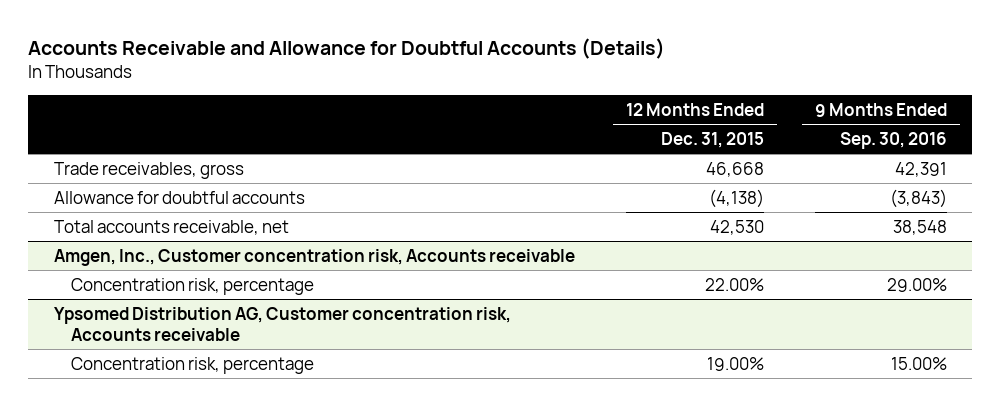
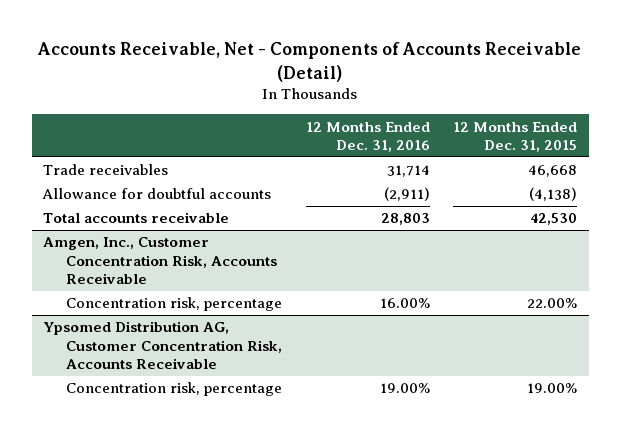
- Accounts Receivable and Allowance for Doubtful Accounts (Details)
+ Accounts Receivable, Net - Components of Accounts Receivable (Detail)
- | 12 Months Ended Dec. 31, 2015 | 9 Months Ended Sep. 30, 2016
+ | 12 Months Ended Dec. 31, 2016 | 12 Months Ended Dec. 31, 2015
- Trade receivables, gross | 46,668 | 42,391
+ Trade receivables | 31,714 | 46,668
- Total accounts receivable, net | 42,530 | 38,548
- Amgen, Inc., Customer concentration risk, Accounts receivable
+ Total accounts receivable | 28,803 | 42,530
+ Amgen, Inc., Customer Concentration Risk, Accounts Receivable
- Ypsomed Distribution AG, Customer concentration risk, Accounts receivable
+ Ypsomed Distribution AG, Customer Concentration Risk, Accounts Receivable

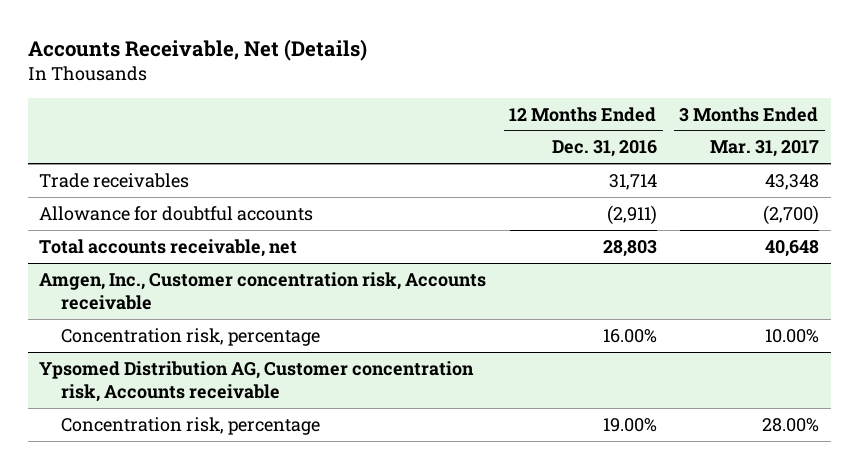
- Accounts Receivable, Net - Components of Accounts Receivable (Detail)
+ Accounts Receivable, Net (Details)
- | 12 Months Ended Dec. 31, 2016 | 12 Months Ended Dec. 31, 2015
+ | 12 Months Ended Dec. 31, 2016 | 3 Months Ended Mar. 31, 2017
- Total accounts receivable | 28,803 | 42,530
- Amgen, Inc., Customer Concentration Risk, Accounts Receivable
+ Total accounts receivable, net | 28,803 | 40,648
+ Amgen, Inc., Customer concentration risk, Accounts receivable
- Ypsomed Distribution AG, Customer Concentration Risk, Accounts Receivable
+ Ypsomed Distribution AG, Customer concentration risk, Accounts receivable

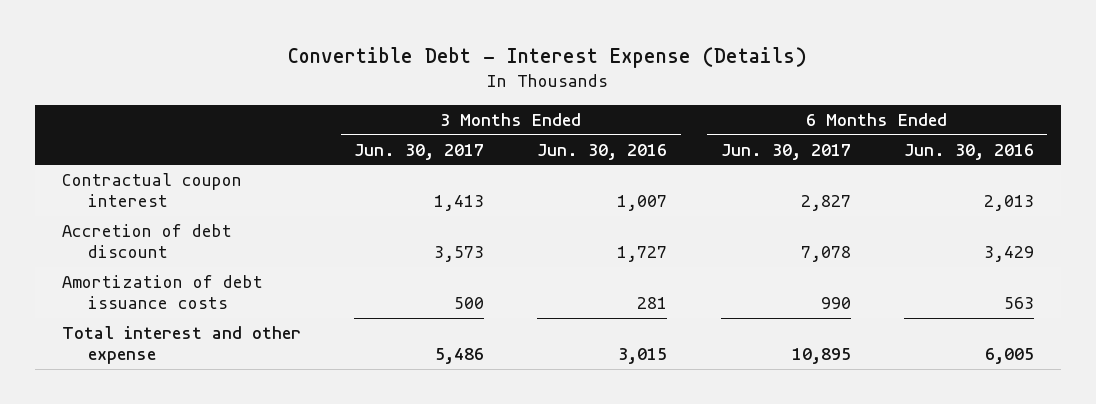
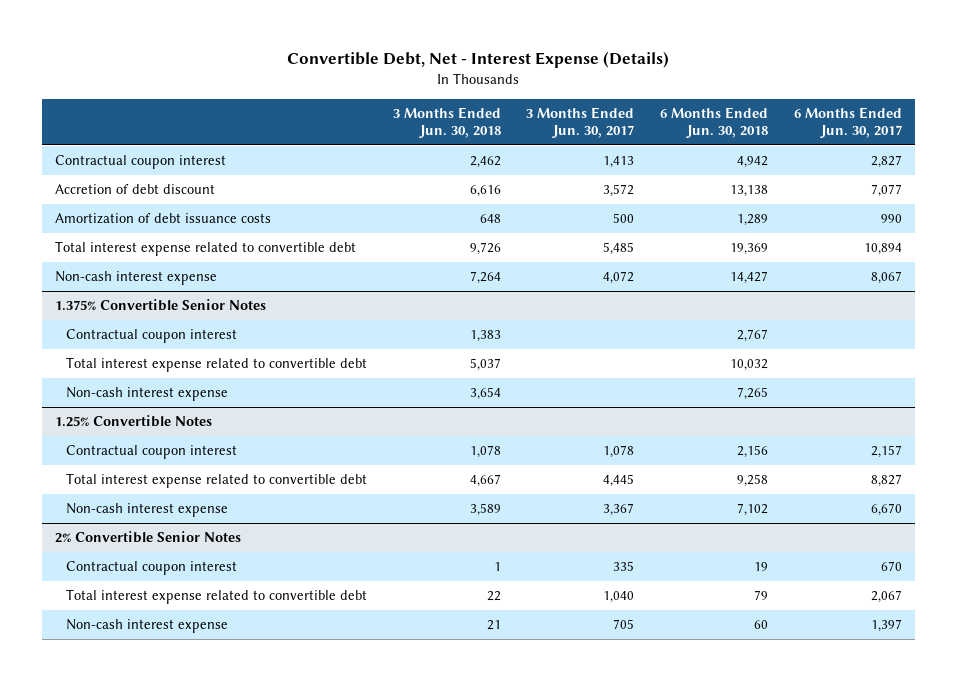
- Convertible Debt - Interest Expense (Details)
+ Convertible Debt, Net - Interest Expense (Details)
- | 3 Months Ended Jun. 30, 2017 | 3 Months Ended Jun. 30, 2016 | 6 Months Ended Jun. 30, 2017 | 6 Months Ended Jun. 30, 2016
+ | 3 Months Ended Jun. 30, 2018 | 3 Months Ended Jun. 30, 2017 | 6 Months Ended Jun. 30, 2018 | 6 Months Ended Jun. 30, 2017
- Accretion of debt discount | 3,573 | 1,727 | 7,078 | 3,429
+ Accretion of debt discount | 6,616 | 3,572 | 13,138 | 7,077
- Total interest and other expense | 5,486 | 3,015 | 10,895 | 6,005
+ Total interest expense related to convertible debt | 9,726 | 5,485 | 19,369 | 10,894
+ Non-cash interest expense | 7,264 | 4,072 | 14,427 | 8,067
+ 1.375% Convertible Senior Notes
+ Contractual coupon interest | 1,383 | | 2,767 |
+ Total interest expense related to convertible debt | 5,037 | | 10,032 |
+ Non-cash interest expense | 3,654 | | 7,265 |
+ 1.25% Convertible Notes
+ Contractual coupon interest | 1,078 | 1,078 | 2,156 | 2,157
+ Total interest expense related to convertible debt | 4,667 | 4,445 | 9,258 | 8,827
+ Non-cash interest expense | 3,589 | 3,367 | 7,102 | 6,670
+ 2% Convertible Senior Notes
+ Contractual coupon interest | 1 | 335 | 19 | 670
+ Total interest expense related to convertible debt | 22 | 1,040 | 79 | 2,067
+ Non-cash interest expense | 21 | 705 | 60 | 1,397

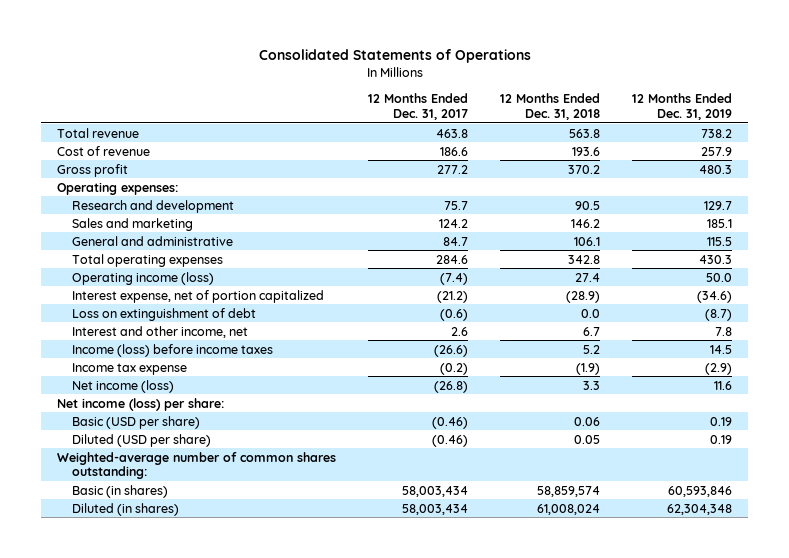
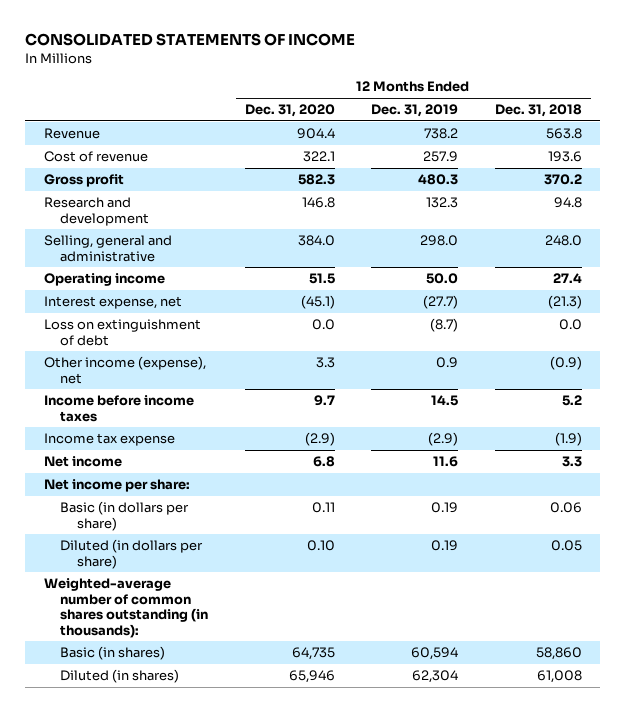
- Consolidated Statements of Operations
+ CONSOLIDATED STATEMENTS OF INCOME
- | 12 Months Ended Dec. 31, 2017 | 12 Months Ended Dec. 31, 2018 | 12 Months Ended Dec. 31, 2019
+ | 12 Months Ended Dec. 31, 2020 | 12 Months Ended Dec. 31, 2019 | 12 Months Ended Dec. 31, 2018
- Total revenue | 463.8 | 563.8 | 738.2
+ Revenue | 904.4 | 738.2 | 563.8
- Operating expenses:
- Research and development | 75.7 | 90.5 | 129.7
- Sales and marketing | 124.2 | 146.2 | 185.1
- General and administrative | 84.7 | 106.1 | 115.5
- Total operating expenses | 284.6 | 342.8 | 430.3
- Operating income (loss) | (7.4) | 27.4 | 50.0
- Interest expense, net of portion capitalized | (21.2) | (28.9) | (34.6)
+ Research and development | 146.8 | 132.3 | 94.8
+ Selling, general and administrative | 384.0 | 298.0 | 248.0
+ Operating income | 51.5 | 50.0 | 27.4
+ Interest expense, net | (45.1) | (27.7) | (21.3)
- Interest and other income, net | 2.6 | 6.7 | 7.8
- Income (loss) before income taxes | (26.6) | 5.2 | 14.5
+ Other income (expense), net | 3.3 | 0.9 | (0.9)
+ Income before income taxes | 9.7 | 14.5 | 5.2
- Net income (loss) | (26.8) | 3.3 | 11.6
- Net income (loss) per share:
- Basic (USD per share) | (0.46) | 0.06 | 0.19
- Diluted (USD per share) | (0.46) | 0.05 | 0.19
- Weighted-average number of common shares outstanding:
- Basic (in shares) | 58,003,434 | 58,859,574 | 60,593,846
- Diluted (in shares) | 58,003,434 | 61,008,024 | 62,304,348
+ Net income | 6.8 | 11.6 | 3.3
+ Net income per share:
+ Basic (in dollars per share) | 0.11 | 0.19 | 0.06
+ Diluted (in dollars per share) | 0.10 | 0.19 | 0.05
+ Weighted-average number of common shares outstanding (in thousands):
+ Basic (in shares) | 64,735 | 60,594 | 58,860
+ Diluted (in shares) | 65,946 | 62,304 | 61,008

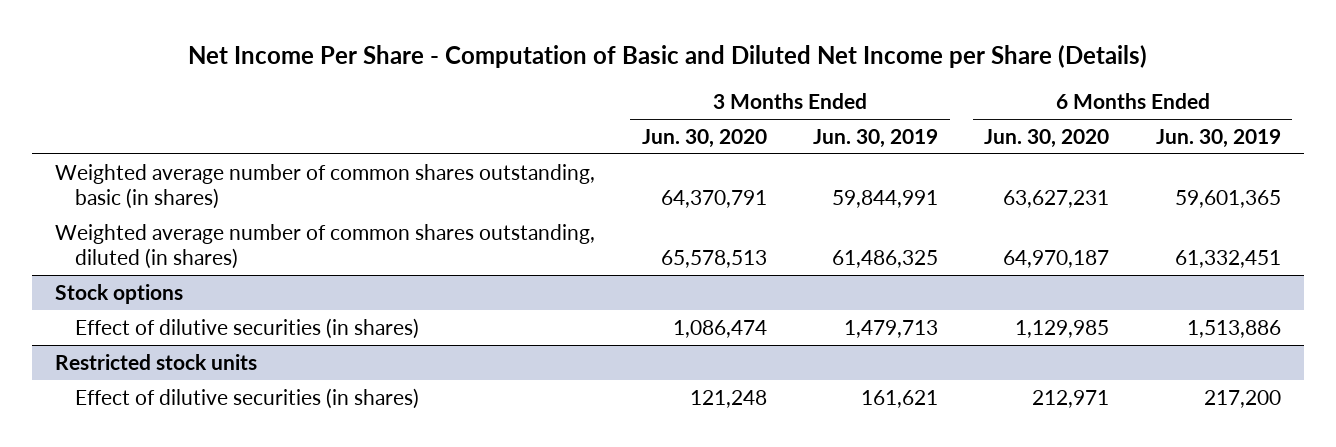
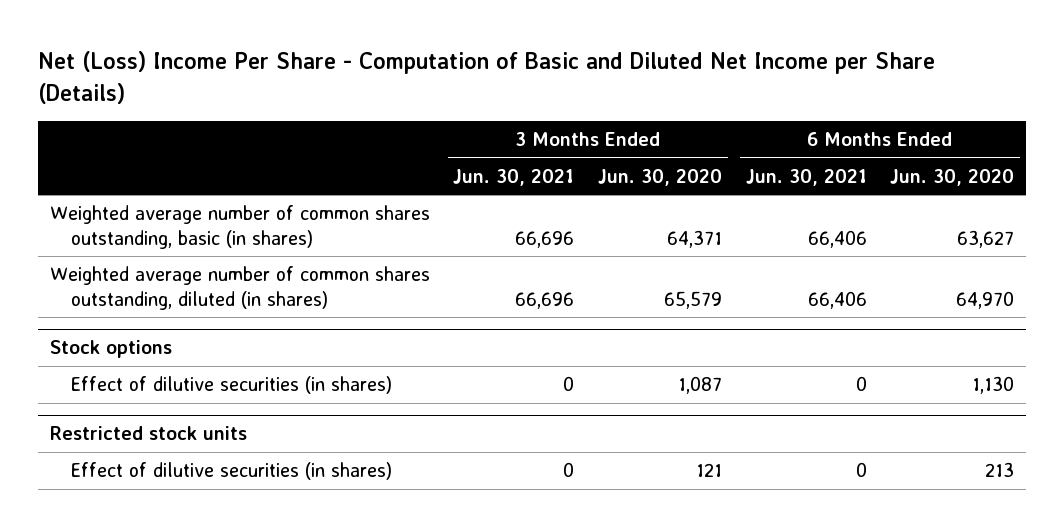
- Net Income Per Share - Computation of Basic and Diluted Net Income per Share (Details)
+ Net (Loss) Income Per Share - Computation of Basic and Diluted Net Income per Share (Details)
- | 3 Months Ended Jun. 30, 2020 | 3 Months Ended Jun. 30, 2019 | 6 Months Ended Jun. 30, 2020 | 6 Months Ended Jun. 30, 2019
+ | 3 Months Ended Jun. 30, 2021 | 3 Months Ended Jun. 30, 2020 | 6 Months Ended Jun. 30, 2021 | 6 Months Ended Jun. 30, 2020
- Weighted average number of common shares outstanding, basic (in shares) | 64,370,791 | 59,844,991 | 63,627,231 | 59,601,365
- Weighted average number of common shares outstanding, diluted (in shares) | 65,578,513 | 61,486,325 | 64,970,187 | 61,332,451
+ Weighted average number of common shares outstanding, basic (in shares) | 66,696 | 64,371 | 66,406 | 63,627
+ Weighted average number of common shares outstanding, diluted (in shares) | 66,696 | 65,579 | 66,406 | 64,970
@ Stock options
- Effect of dilutive securities (in shares) | 1,086,474 | 1,479,713 | 1,129,985 | 1,513,886
+ Effect of dilutive securities (in shares) | 0 | 1,087 | 0 | 1,130
@ Restricted stock units
- Effect of dilutive securities (in shares) | 121,248 | 161,621 | 212,971 | 217,200
+ Effect of dilutive securities (in shares) | 0 | 121 | 0 | 213

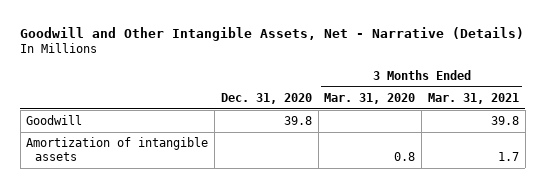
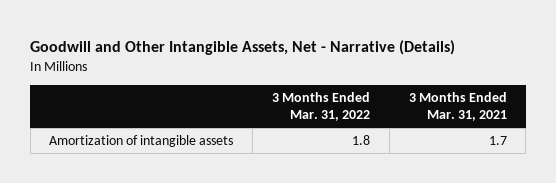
- | Dec. 31, 2020 | 3 Months Ended Mar. 31, 2020 | 3 Months Ended Mar. 31, 2021
+ | 3 Months Ended Mar. 31, 2022 | 3 Months Ended Mar. 31, 2021
- Goodwill | 39.8 | | 39.8

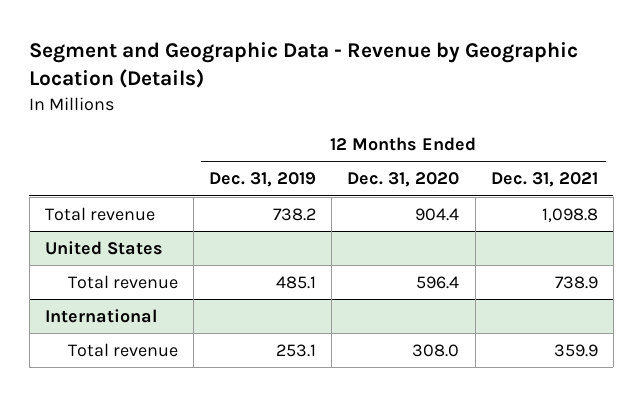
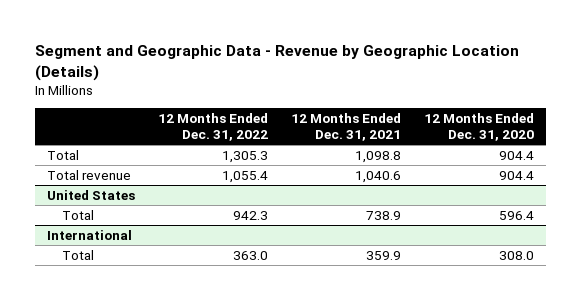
- | 12 Months Ended Dec. 31, 2019 | 12 Months Ended Dec. 31, 2020 | 12 Months Ended Dec. 31, 2021
+ | 12 Months Ended Dec. 31, 2022 | 12 Months Ended Dec. 31, 2021 | 12 Months Ended Dec. 31, 2020
- Total revenue | 738.2 | 904.4 | 1,098.8
+ Total | 1,305.3 | 1,098.8 | 904.4
+ Total revenue | 1,055.4 | 1,040.6 | 904.4
@ United States
- Total revenue | 485.1 | 596.4 | 738.9
+ Total | 942.3 | 738.9 | 596.4
@ International
- Total revenue | 253.1 | 308.0 | 359.9
+ Total | 363.0 | 359.9 | 308.0

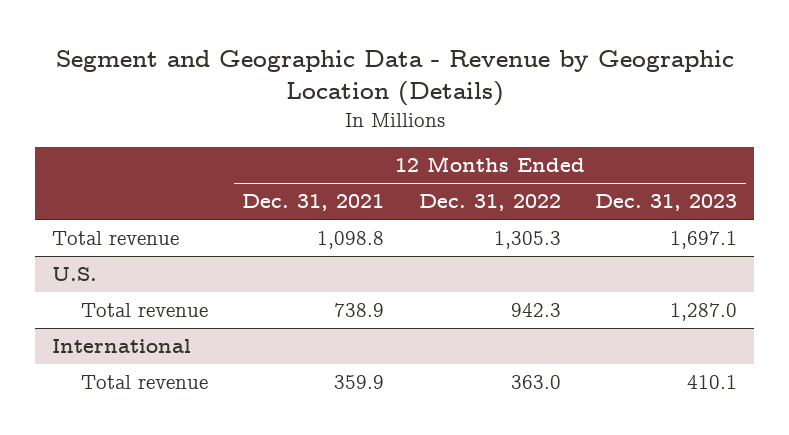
- | 12 Months Ended Dec. 31, 2022 | 12 Months Ended Dec. 31, 2021 | 12 Months Ended Dec. 31, 2020
+ | 12 Months Ended Dec. 31, 2021 | 12 Months Ended Dec. 31, 2022 | 12 Months Ended Dec. 31, 2023
- Total | 1,305.3 | 1,098.8 | 904.4
- Total revenue | 1,055.4 | 1,040.6 | 904.4
- United States
- Total | 942.3 | 738.9 | 596.4
+ Total revenue | 1,098.8 | 1,305.3 | 1,697.1
+ U.S.
+ Total revenue | 738.9 | 942.3 | 1,287.0
@ International
- Total | 363.0 | 359.9 | 308.0
+ Total revenue | 359.9 | 363.0 | 410.1

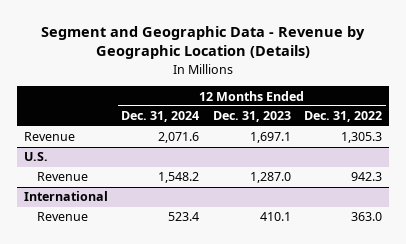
- | 12 Months Ended Dec. 31, 2021 | 12 Months Ended Dec. 31, 2022 | 12 Months Ended Dec. 31, 2023
+ | 12 Months Ended Dec. 31, 2024 | 12 Months Ended Dec. 31, 2023 | 12 Months Ended Dec. 31, 2022
- Total revenue | 1,098.8 | 1,305.3 | 1,697.1
+ Revenue | 2,071.6 | 1,697.1 | 1,305.3
@ U.S.
- Total revenue | 738.9 | 942.3 | 1,287.0
+ Revenue | 1,548.2 | 1,287.0 | 942.3
@ International
- Total revenue | 359.9 | 363.0 | 410.1
+ Revenue | 523.4 | 410.1 | 363.0

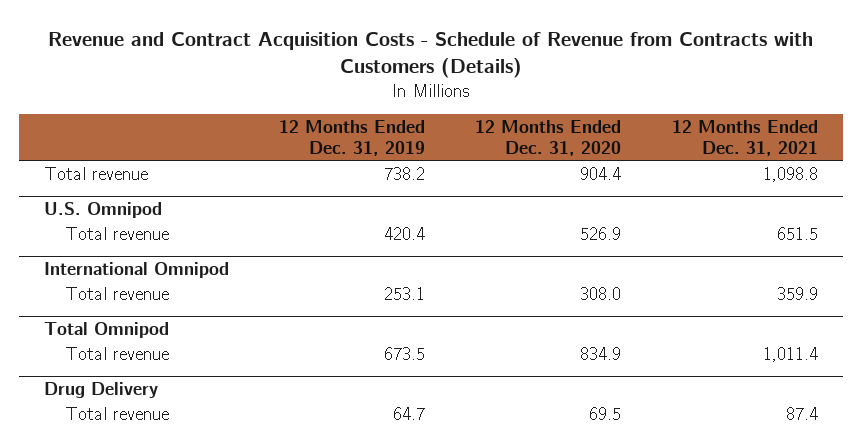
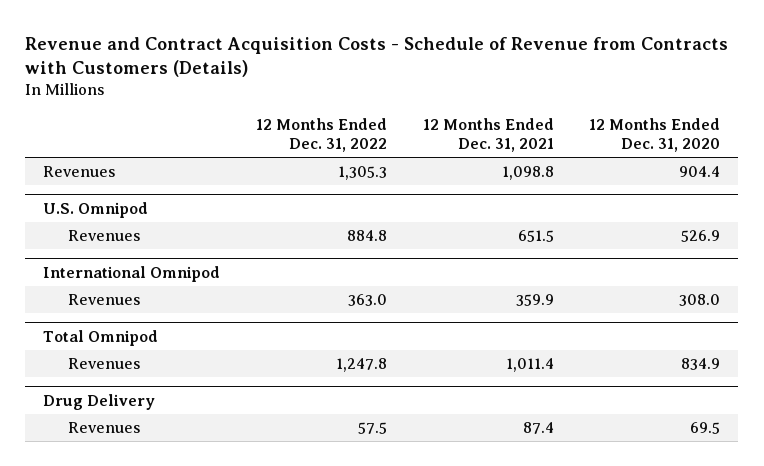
- | 12 Months Ended Dec. 31, 2019 | 12 Months Ended Dec. 31, 2020 | 12 Months Ended Dec. 31, 2021
+ | 12 Months Ended Dec. 31, 2022 | 12 Months Ended Dec. 31, 2021 | 12 Months Ended Dec. 31, 2020
- Total revenue | 738.2 | 904.4 | 1,098.8
+ Revenues | 1,305.3 | 1,098.8 | 904.4
@ U.S. Omnipod
- Total revenue | 420.4 | 526.9 | 651.5
+ Revenues | 884.8 | 651.5 | 526.9
@ International Omnipod
- Total revenue | 253.1 | 308.0 | 359.9
+ Revenues | 363.0 | 359.9 | 308.0
@ Total Omnipod
- Total revenue | 673.5 | 834.9 | 1,011.4
+ Revenues | 1,247.8 | 1,011.4 | 834.9
@ Drug Delivery
- Total revenue | 64.7 | 69.5 | 87.4
+ Revenues | 57.5 | 87.4 | 69.5

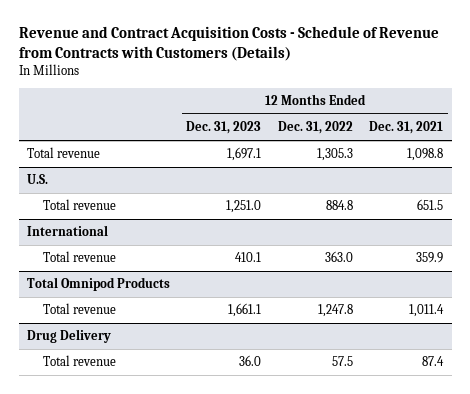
- | 12 Months Ended Dec. 31, 2022 | 12 Months Ended Dec. 31, 2021 | 12 Months Ended Dec. 31, 2020
+ | 12 Months Ended Dec. 31, 2023 | 12 Months Ended Dec. 31, 2022 | 12 Months Ended Dec. 31, 2021
- Revenues | 1,305.3 | 1,098.8 | 904.4
- U.S. Omnipod
- Revenues | 884.8 | 651.5 | 526.9
- International Omnipod
- Revenues | 363.0 | 359.9 | 308.0
- Total Omnipod
- Revenues | 1,247.8 | 1,011.4 | 834.9
+ Total revenue | 1,697.1 | 1,305.3 | 1,098.8
+ U.S.
+ Total revenue | 1,251.0 | 884.8 | 651.5
+ International
+ Total revenue | 410.1 | 363.0 | 359.9
+ Total Omnipod Products
+ Total revenue | 1,661.1 | 1,247.8 | 1,011.4
@ Drug Delivery
- Revenues | 57.5 | 87.4 | 69.5
+ Total revenue | 36.0 | 57.5 | 87.4

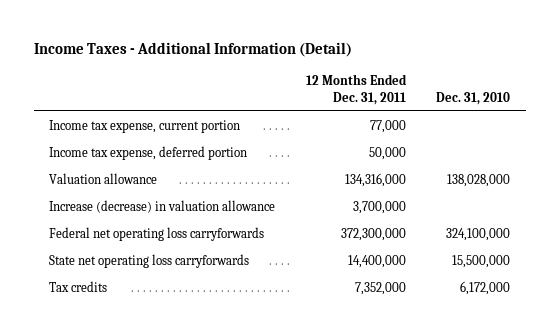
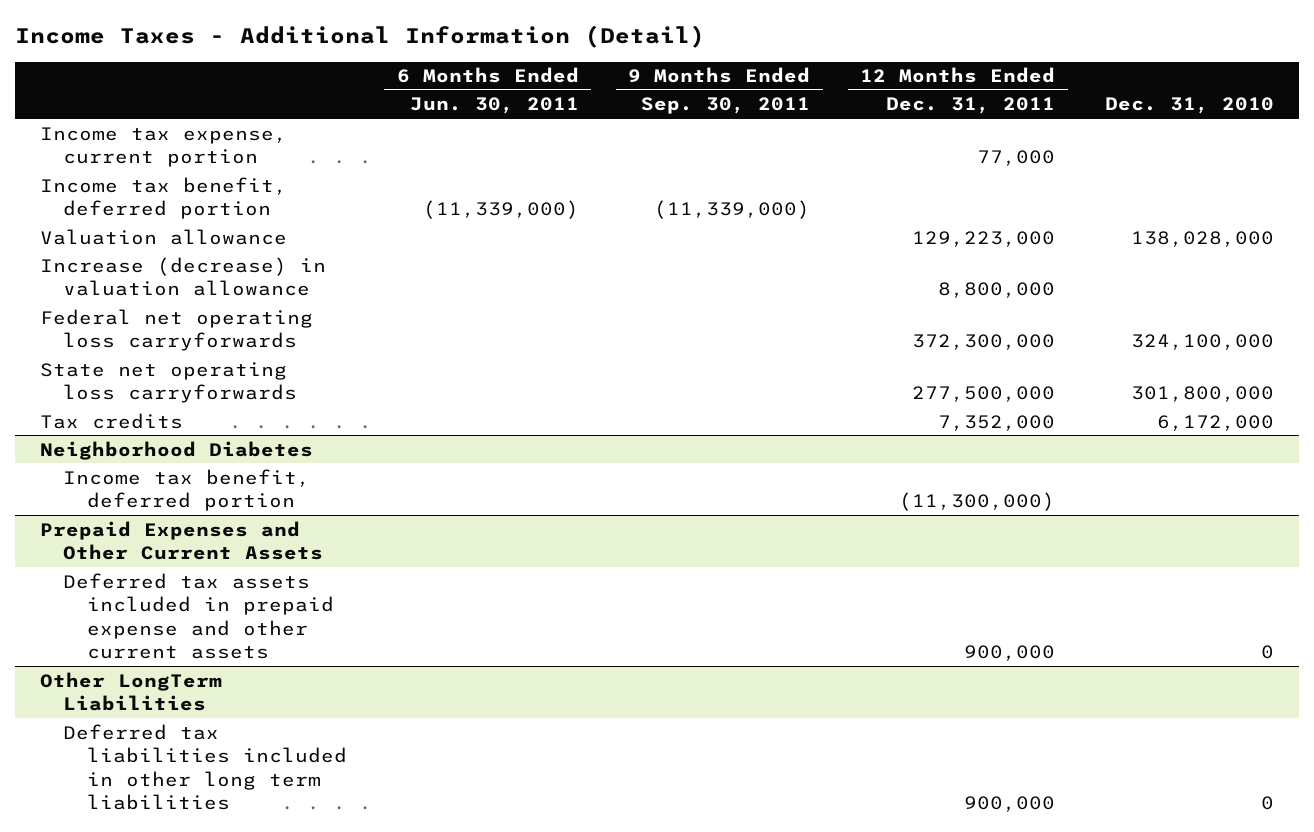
- | 12 Months Ended Dec. 31, 2011 | Dec. 31, 2010
+ | 6 Months Ended Jun. 30, 2011 | 9 Months Ended Sep. 30, 2011 | 12 Months Ended Dec. 31, 2011 | Dec. 31, 2010
- Income tax expense, deferred portion | 50,000 |
- Valuation allowance | 134,316,000 | 138,028,000
- Increase (decrease) in valuation allowance | 3,700,000 |
+ Income tax benefit, deferred portion | (11,339,000) | (11,339,000) | |
+ Valuation allowance | | | 129,223,000 | 138,028,000
+ Increase (decrease) in valuation allowance | | | 8,800,000 |
- State net operating loss carryforwards | 14,400,000 | 15,500,000
+ State net operating loss carryforwards | | | 277,500,000 | 301,800,000
+ Neighborhood Diabetes
+ Income tax benefit, deferred portion | | | (11,300,000) |
+ Prepaid Expenses and Other Current Assets
+ Deferred tax assets included in prepaid expense and other current assets | | | 900,000 | 0
+ Other LongTerm Liabilities
+ Deferred tax liabilities included in other long term liabilities | | | 900,000 | 0

